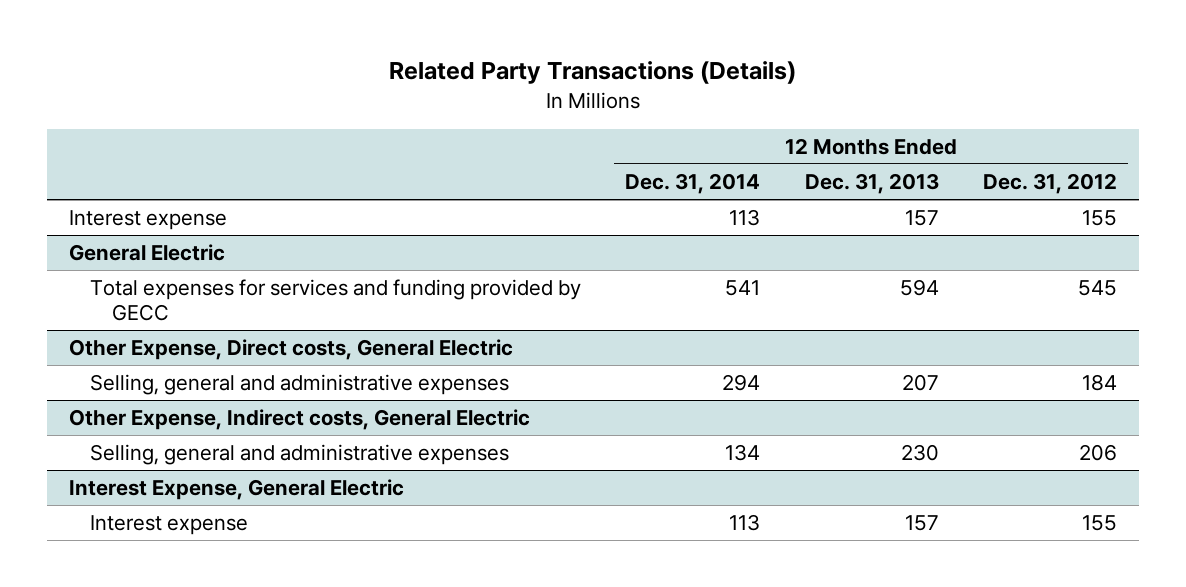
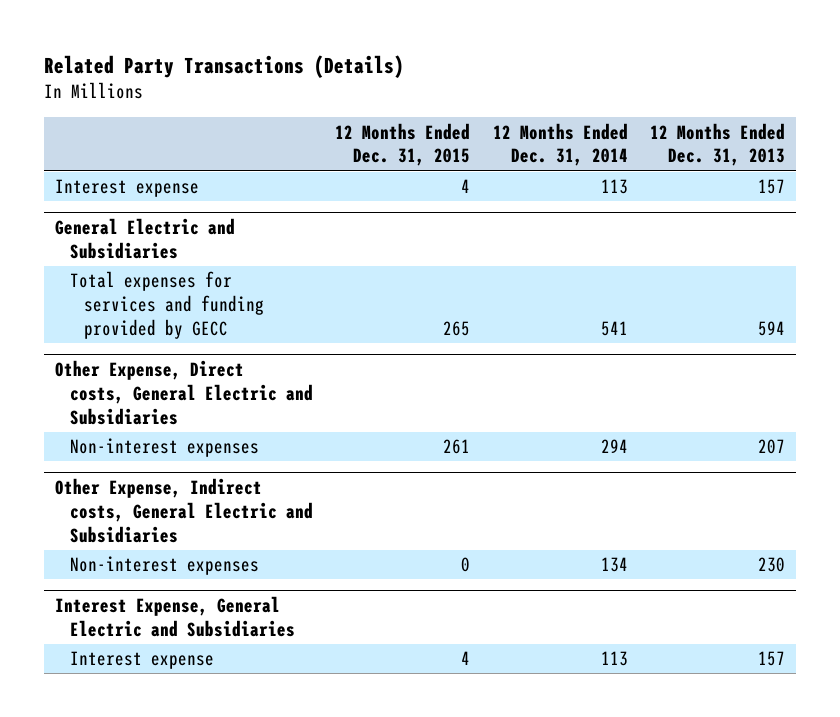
- | 12 Months Ended Dec. 31, 2014 | 12 Months Ended Dec. 31, 2013 | 12 Months Ended Dec. 31, 2012
+ | 12 Months Ended Dec. 31, 2015 | 12 Months Ended Dec. 31, 2014 | 12 Months Ended Dec. 31, 2013
- General Electric
+ General Electric and Subsidiaries
- Other Expense, Direct costs, General Electric
- Selling, general and administrative expenses | 294 | 207 | 184
- Other Expense, Indirect costs, General Electric
- Selling, general and administrative expenses | 134 | 230 | 206
- Interest Expense, General Electric
+ Other Expense, Direct costs, General Electric and Subsidiaries
+ Non-interest expenses | 261 | 294 | 207
+ Other Expense, Indirect costs, General Electric and Subsidiaries
+ Non-interest expenses | 0 | 134 | 230
+ Interest Expense, General Electric and Subsidiaries

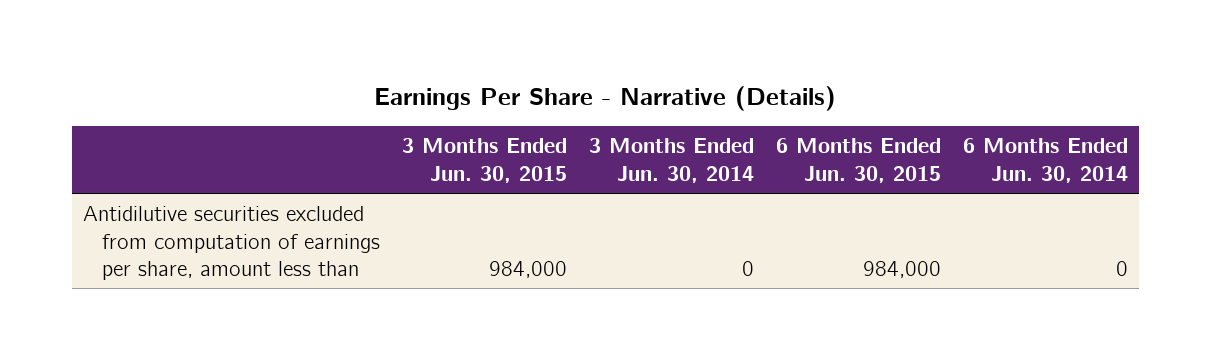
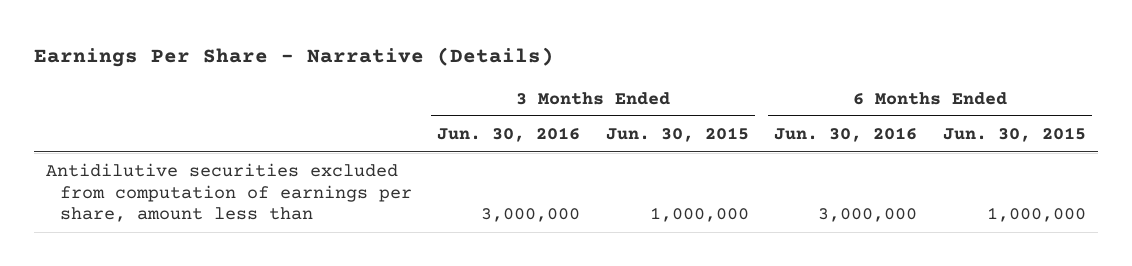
- | 3 Months Ended Jun. 30, 2015 | 3 Months Ended Jun. 30, 2014 | 6 Months Ended Jun. 30, 2015 | 6 Months Ended Jun. 30, 2014
+ | 3 Months Ended Jun. 30, 2016 | 3 Months Ended Jun. 30, 2015 | 6 Months Ended Jun. 30, 2016 | 6 Months Ended Jun. 30, 2015
- Antidilutive securities excluded from computation of earnings per share, amount less than | 984,000 | 0 | 984,000 | 0
+ Antidilutive securities excluded from computation of earnings per share, amount less than | 3,000,000 | 1,000,000 | 3,000,000 | 1,000,000

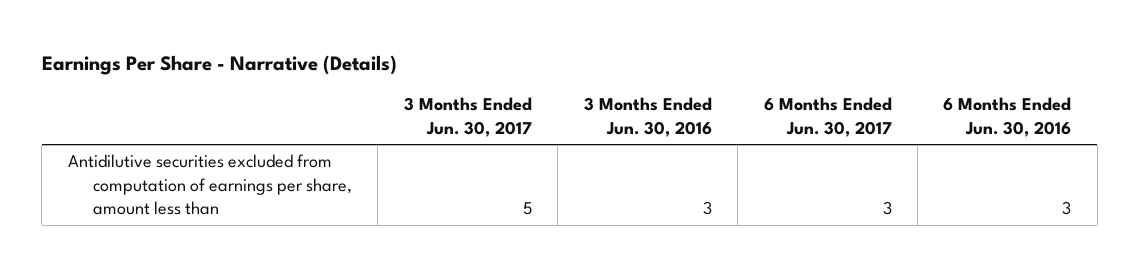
- | 3 Months Ended Jun. 30, 2016 | 3 Months Ended Jun. 30, 2015 | 6 Months Ended Jun. 30, 2016 | 6 Months Ended Jun. 30, 2015
+ | 3 Months Ended Jun. 30, 2017 | 3 Months Ended Jun. 30, 2016 | 6 Months Ended Jun. 30, 2017 | 6 Months Ended Jun. 30, 2016
- Antidilutive securities excluded from computation of earnings per share, amount less than | 3,000,000 | 1,000,000 | 3,000,000 | 1,000,000
+ Antidilutive securities excluded from computation of earnings per share, amount less than | 5 | 3 | 3 | 3

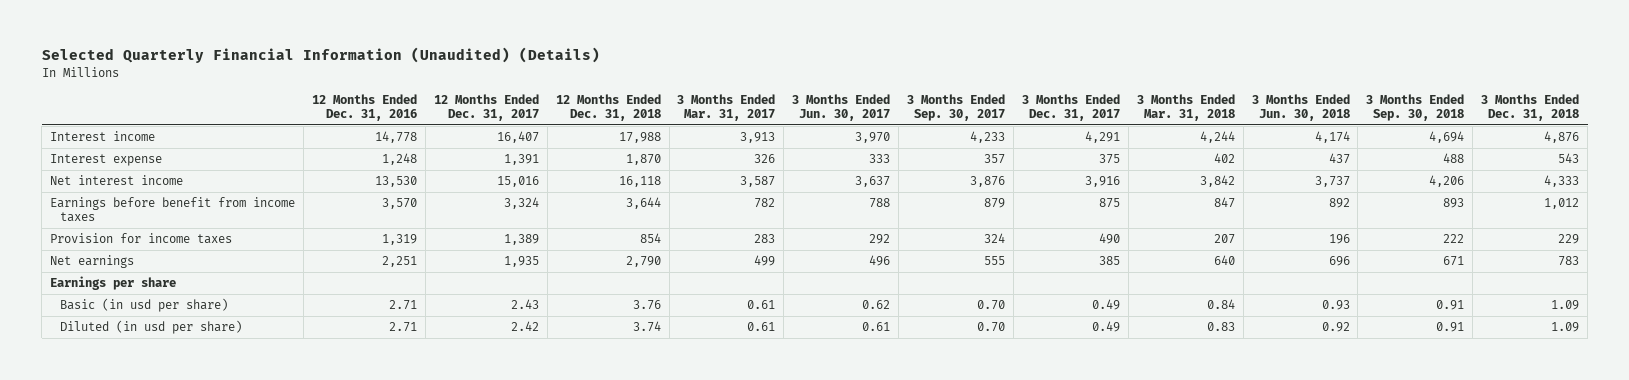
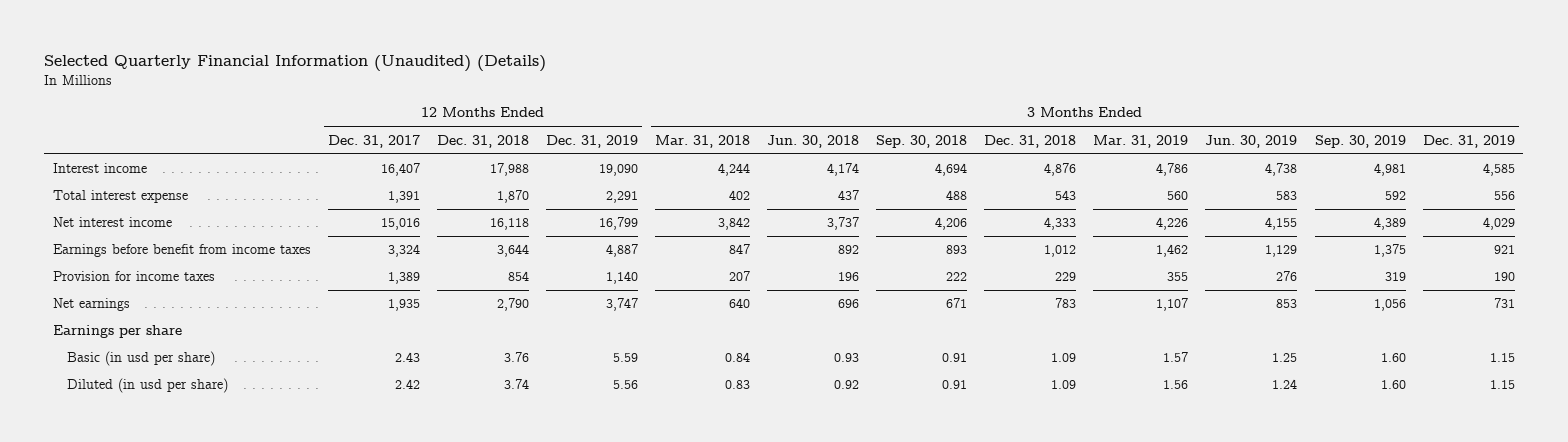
- | 12 Months Ended Dec. 31, 2016 | 12 Months Ended Dec. 31, 2017 | 12 Months Ended Dec. 31, 2018 | 3 Months Ended Mar. 31, 2017 | 3 Months Ended Jun. 30, 2017 | 3 Months Ended Sep. 30, 2017 | 3 Months Ended Dec. 31, 2017 | 3 Months Ended Mar. 31, 2018 | 3 Months Ended Jun. 30, 2018 | 3 Months Ended Sep. 30, 2018 | 3 Months Ended Dec. 31, 2018
+ | 12 Months Ended Dec. 31, 2017 | 12 Months Ended Dec. 31, 2018 | 12 Months Ended Dec. 31, 2019 | 3 Months Ended Mar. 31, 2018 | 3 Months Ended Jun. 30, 2018 | 3 Months Ended Sep. 30, 2018 | 3 Months Ended Dec. 31, 2018 | 3 Months Ended Mar. 31, 2019 | 3 Months Ended Jun. 30, 2019 | 3 Months Ended Sep. 30, 2019 | 3 Months Ended Dec. 31, 2019
- Interest expense | 1,248 | 1,391 | 1,870 | 326 | 333 | 357 | 375 | 402 | 437 | 488 | 543
+ Total interest expense | 1,391 | 1,870 | 2,291 | 402 | 437 | 488 | 543 | 560 | 583 | 592 | 556

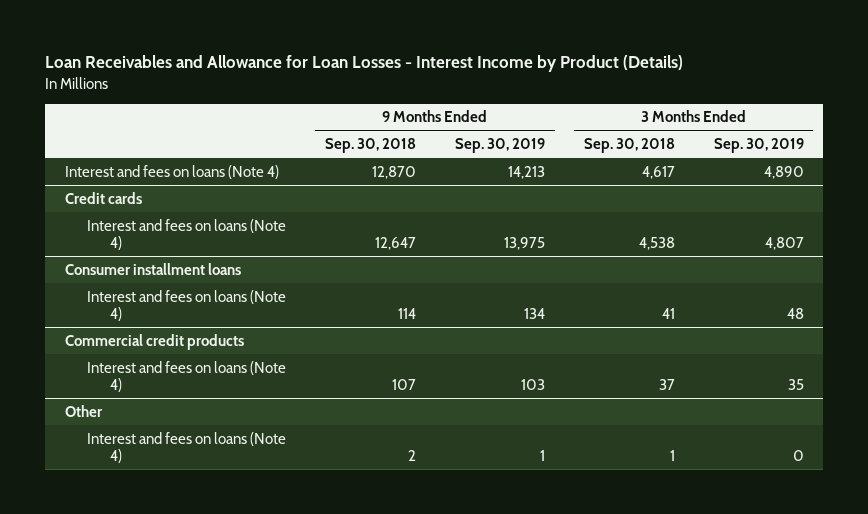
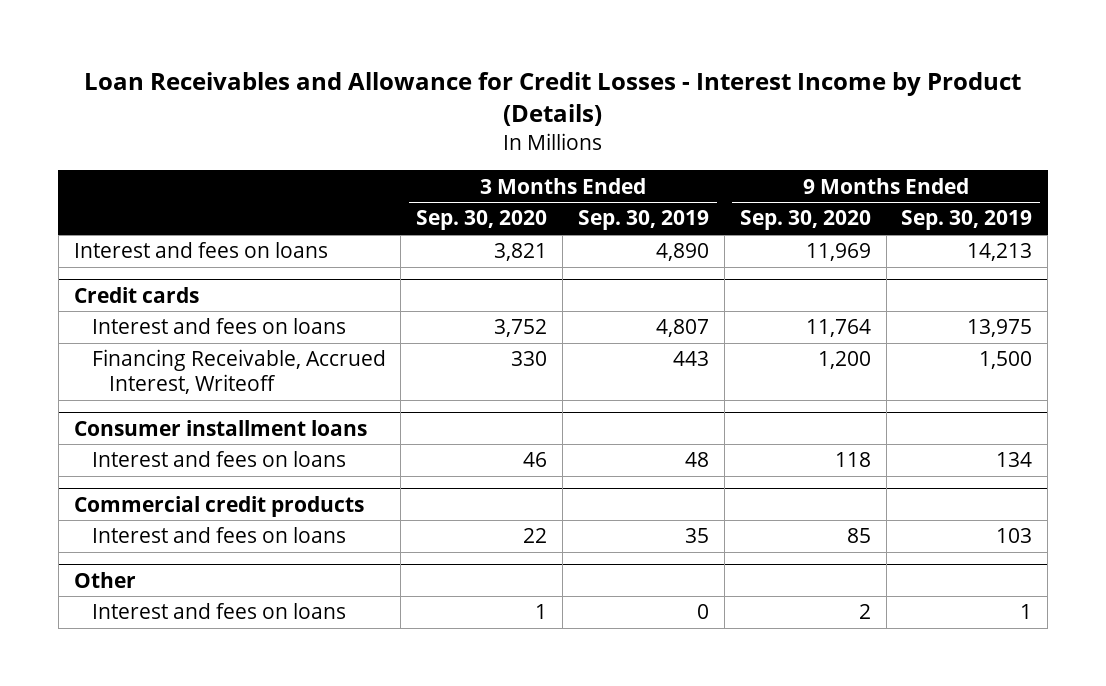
- Loan Receivables and Allowance for Loan Losses - Interest Income by Product (Details)
+ Loan Receivables and Allowance for Credit Losses - Interest Income by Product (Details)
- | 9 Months Ended Sep. 30, 2018 | 9 Months Ended Sep. 30, 2019 | 3 Months Ended Sep. 30, 2018 | 3 Months Ended Sep. 30, 2019
+ | 3 Months Ended Sep. 30, 2020 | 3 Months Ended Sep. 30, 2019 | 9 Months Ended Sep. 30, 2020 | 9 Months Ended Sep. 30, 2019
- Interest and fees on loans (Note 4) | 12,870 | 14,213 | 4,617 | 4,890
+ Interest and fees on loans | 3,821 | 4,890 | 11,969 | 14,213
@ Credit cards
- Interest and fees on loans (Note 4) | 12,647 | 13,975 | 4,538 | 4,807
+ Interest and fees on loans | 3,752 | 4,807 | 11,764 | 13,975
+ Financing Receivable, Accrued Interest, Writeoff | 330 | 443 | 1,200 | 1,500
@ Consumer installment loans
- Interest and fees on loans (Note 4) | 114 | 134 | 41 | 48
+ Interest and fees on loans | 46 | 48 | 118 | 134
@ Commercial credit products
- Interest and fees on loans (Note 4) | 107 | 103 | 37 | 35
+ Interest and fees on loans | 22 | 35 | 85 | 103
@ Other
- Interest and fees on loans (Note 4) | 2 | 1 | 1 | 0
+ Interest and fees on loans | 1 | 0 | 2 | 1

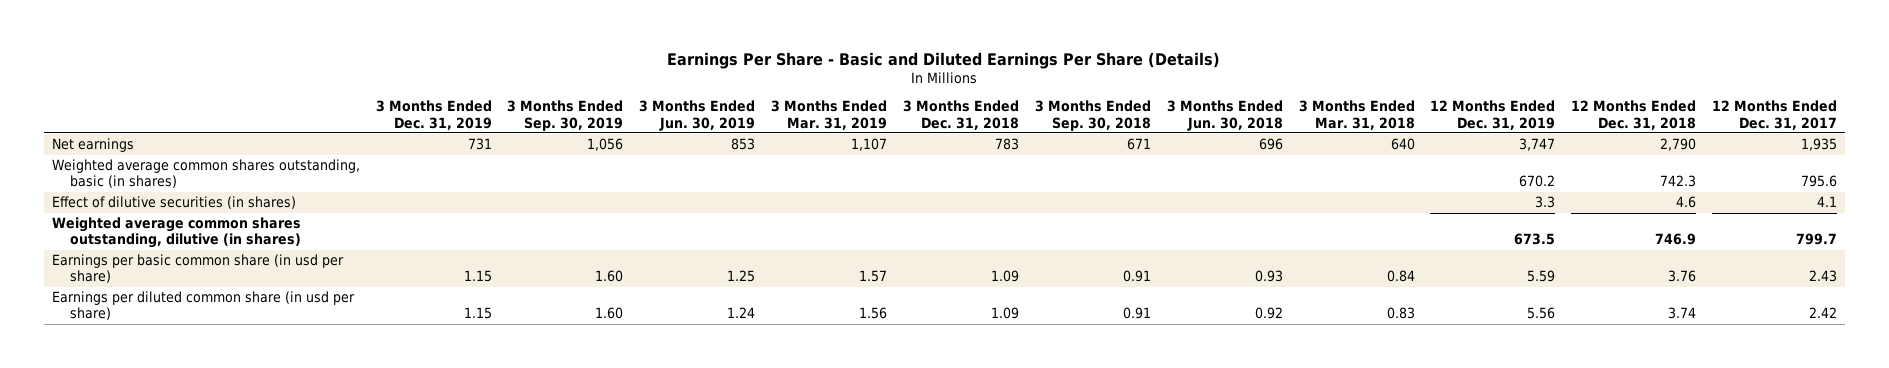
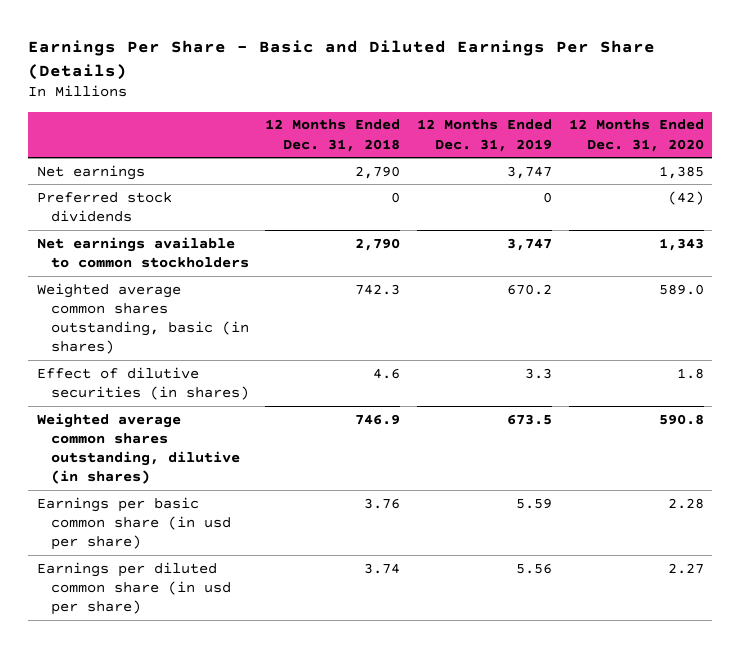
- | 3 Months Ended Dec. 31, 2019 | 3 Months Ended Sep. 30, 2019 | 3 Months Ended Jun. 30, 2019 | 3 Months Ended Mar. 31, 2019 | 3 Months Ended Dec. 31, 2018 | 3 Months Ended Sep. 30, 2018 | 3 Months Ended Jun. 30, 2018 | 3 Months Ended Mar. 31, 2018 | 12 Months Ended Dec. 31, 2019 | 12 Months Ended Dec. 31, 2018 | 12 Months Ended Dec. 31, 2017
+ | 12 Months Ended Dec. 31, 2018 | 12 Months Ended Dec. 31, 2019 | 12 Months Ended Dec. 31, 2020
+ Preferred stock dividends | 0 | 0 | (42)
+ Net earnings available to common stockholders | 2,790 | 3,747 | 1,343

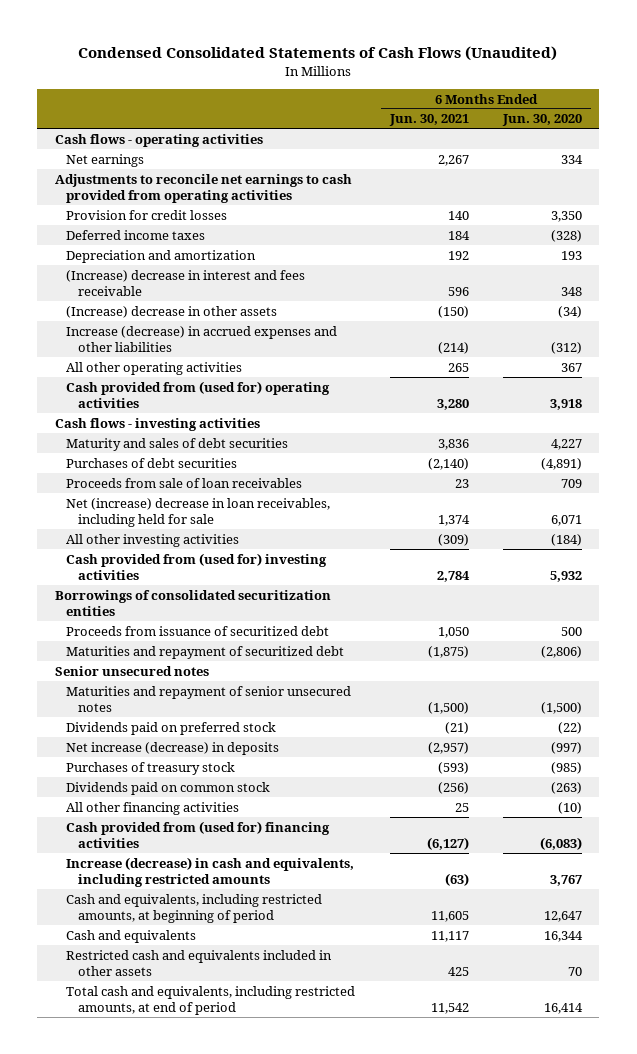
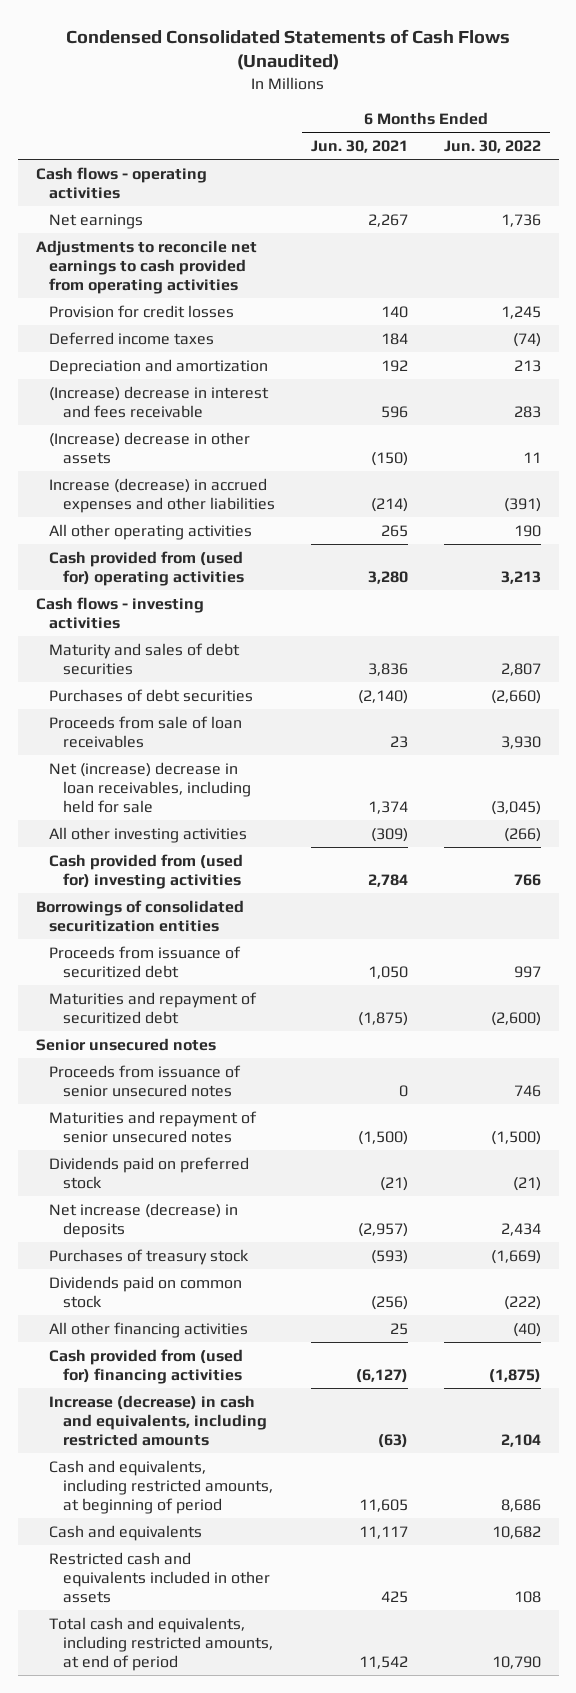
- | 6 Months Ended Jun. 30, 2021 | 6 Months Ended Jun. 30, 2020
+ | 6 Months Ended Jun. 30, 2021 | 6 Months Ended Jun. 30, 2022
+ Proceeds from issuance of senior unsecured notes | 0 | 746

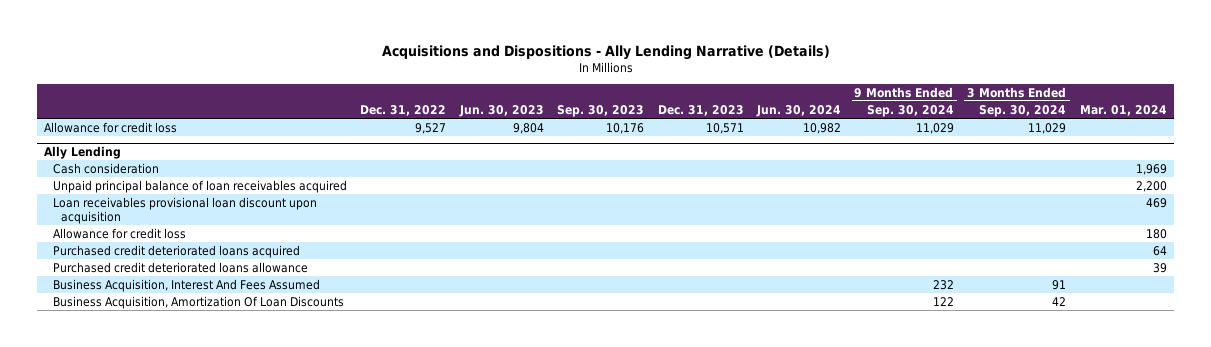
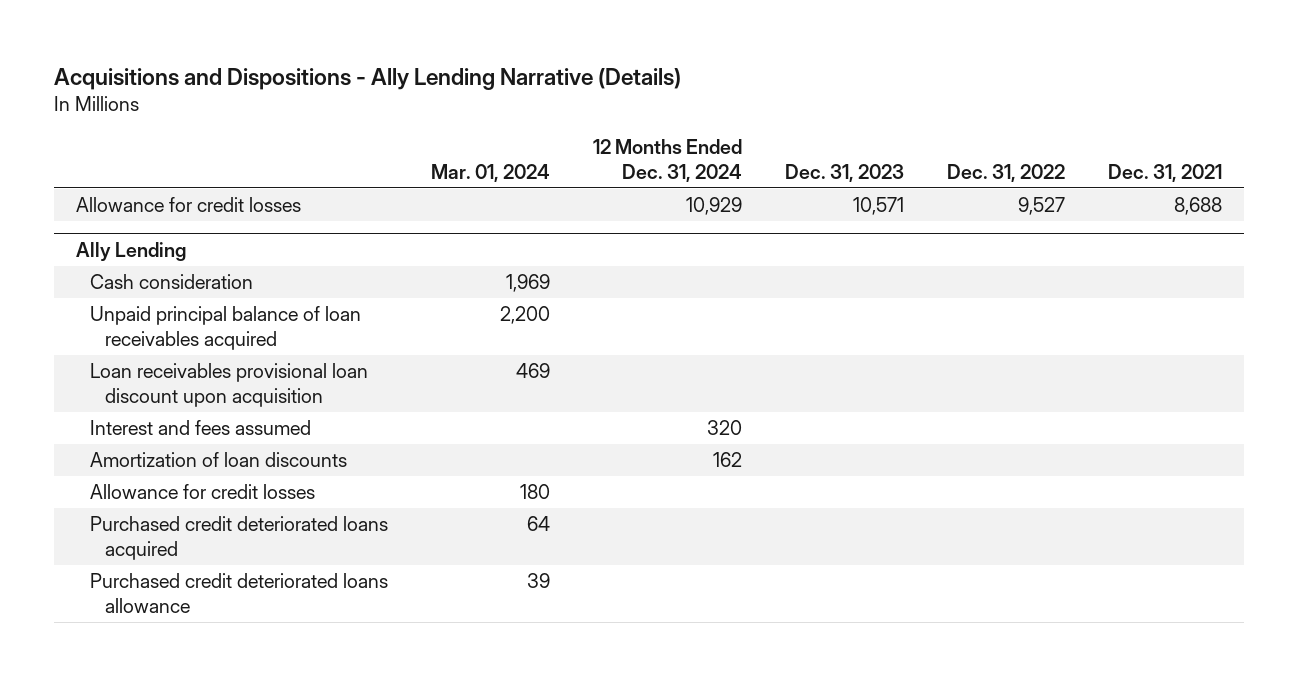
- | Dec. 31, 2022 | Jun. 30, 2023 | Sep. 30, 2023 | Dec. 31, 2023 | Jun. 30, 2024 | 9 Months Ended Sep. 30, 2024 | 3 Months Ended Sep. 30, 2024 | Mar. 01, 2024
+ | Mar. 01, 2024 | 12 Months Ended Dec. 31, 2024 | Dec. 31, 2023 | Dec. 31, 2022 | Dec. 31, 2021
- Allowance for credit loss | 9,527 | 9,804 | 10,176 | 10,571 | 10,982 | 11,029 | 11,029 |
+ Allowance for credit losses | | 10,929 | 10,571 | 9,527 | 8,688
@ Ally Lending
- Allowance for credit loss | | | | | | | | 180
+ Interest and fees assumed | | 320 | | |
+ Amortization of loan discounts | | 162 | | |
+ Allowance for credit losses | 180 | | | |
- Business Acquisition, Interest And Fees Assumed | | | | | | 232 | 91 |
- Business Acquisition, Amortization Of Loan Discounts | | | | | | 122 | 42 |

